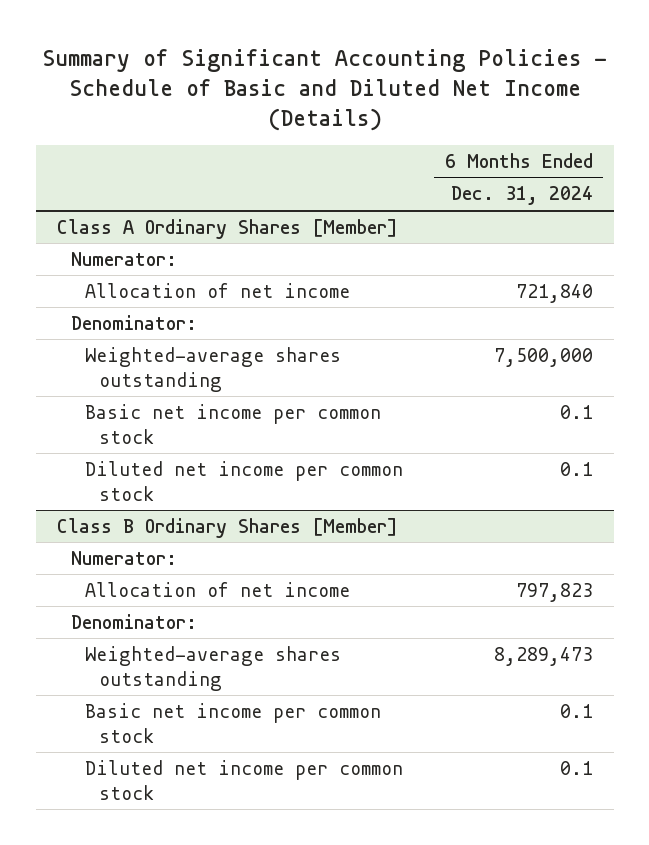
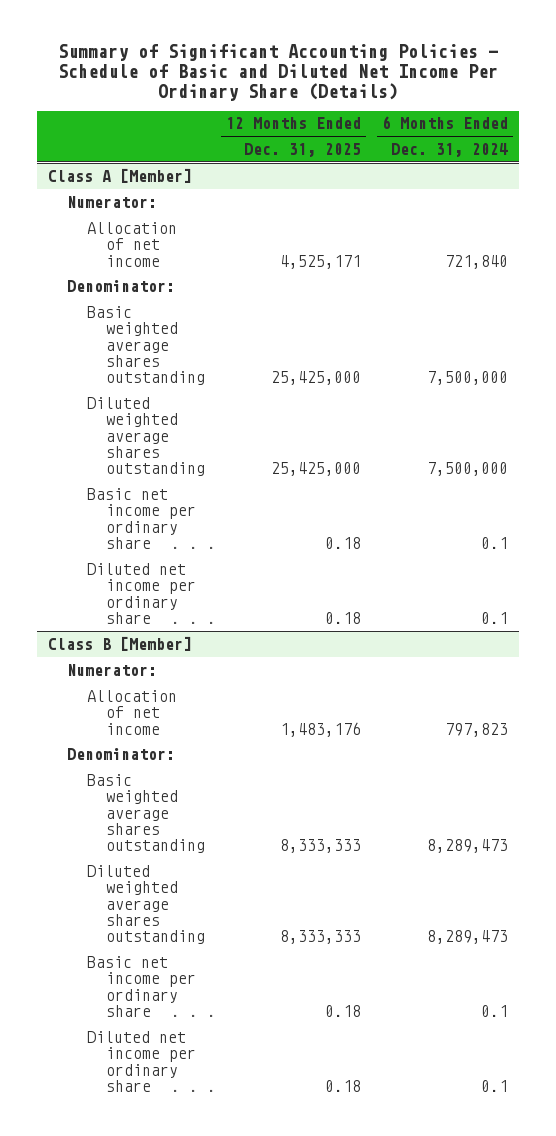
- Summary of Significant Accounting Policies - Schedule of Basic and Diluted Net Income (Details)
+ Summary of Significant Accounting Policies - Schedule of Basic and Diluted Net Income Per Ordinary Share (Details)
- | 6 Months Ended Dec. 31, 2024
+ | 12 Months Ended Dec. 31, 2025 | 6 Months Ended Dec. 31, 2024
- Class A Ordinary Shares [Member]
+ Class A [Member]
- Weighted-average shares outstanding | 7,500,000
- Basic net income per common stock | 0.1
- Diluted net income per common stock | 0.1
- Class B Ordinary Shares [Member]
+ Basic weighted average shares outstanding | 25,425,000 | 7,500,000
+ Diluted weighted average shares outstanding | 25,425,000 | 7,500,000
+ Basic net income per ordinary share | 0.18 | 0.1
+ Diluted net income per ordinary share | 0.18 | 0.1
+ Class B [Member]
- Weighted-average shares outstanding | 8,289,473
- Basic net income per common stock | 0.1
- Diluted net income per common stock | 0.1
+ Basic weighted average shares outstanding | 8,333,333 | 8,289,473
+ Diluted weighted average shares outstanding | 8,333,333 | 8,289,473
+ Basic net income per ordinary share | 0.18 | 0.1
+ Diluted net income per ordinary share | 0.18 | 0.1

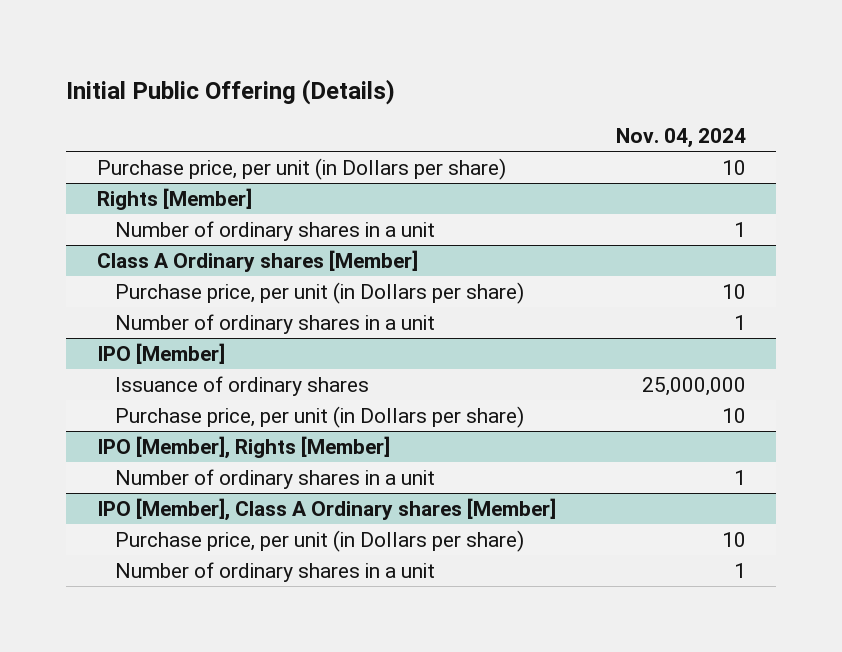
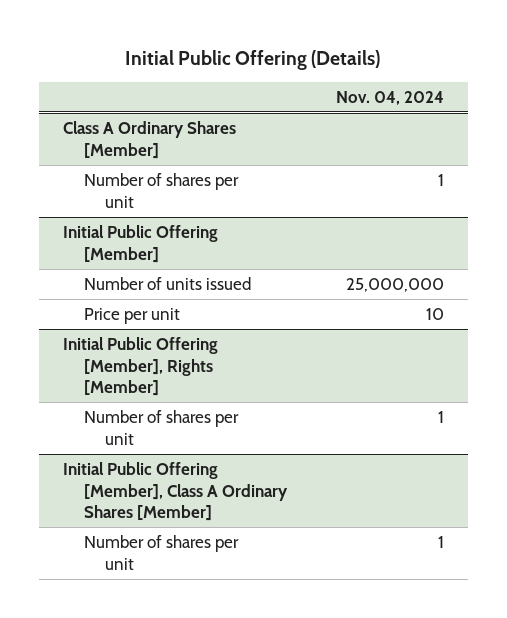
- Purchase price, per unit (in Dollars per share) | 10
- Rights [Member]
- Number of ordinary shares in a unit | 1
- Class A Ordinary shares [Member]
- Purchase price, per unit (in Dollars per share) | 10
- Number of ordinary shares in a unit | 1
- IPO [Member]
- Issuance of ordinary shares | 25,000,000
- Purchase price, per unit (in Dollars per share) | 10
- IPO [Member], Rights [Member]
- Number of ordinary shares in a unit | 1
- IPO [Member], Class A Ordinary shares [Member]
- Purchase price, per unit (in Dollars per share) | 10
- Number of ordinary shares in a unit | 1
+ Class A Ordinary Shares [Member]
+ Number of shares per unit | 1
+ Initial Public Offering [Member]
+ Number of units issued | 25,000,000
+ Price per unit | 10
+ Initial Public Offering [Member], Rights [Member]
+ Number of shares per unit | 1
+ Initial Public Offering [Member], Class A Ordinary Shares [Member]
+ Number of shares per unit | 1

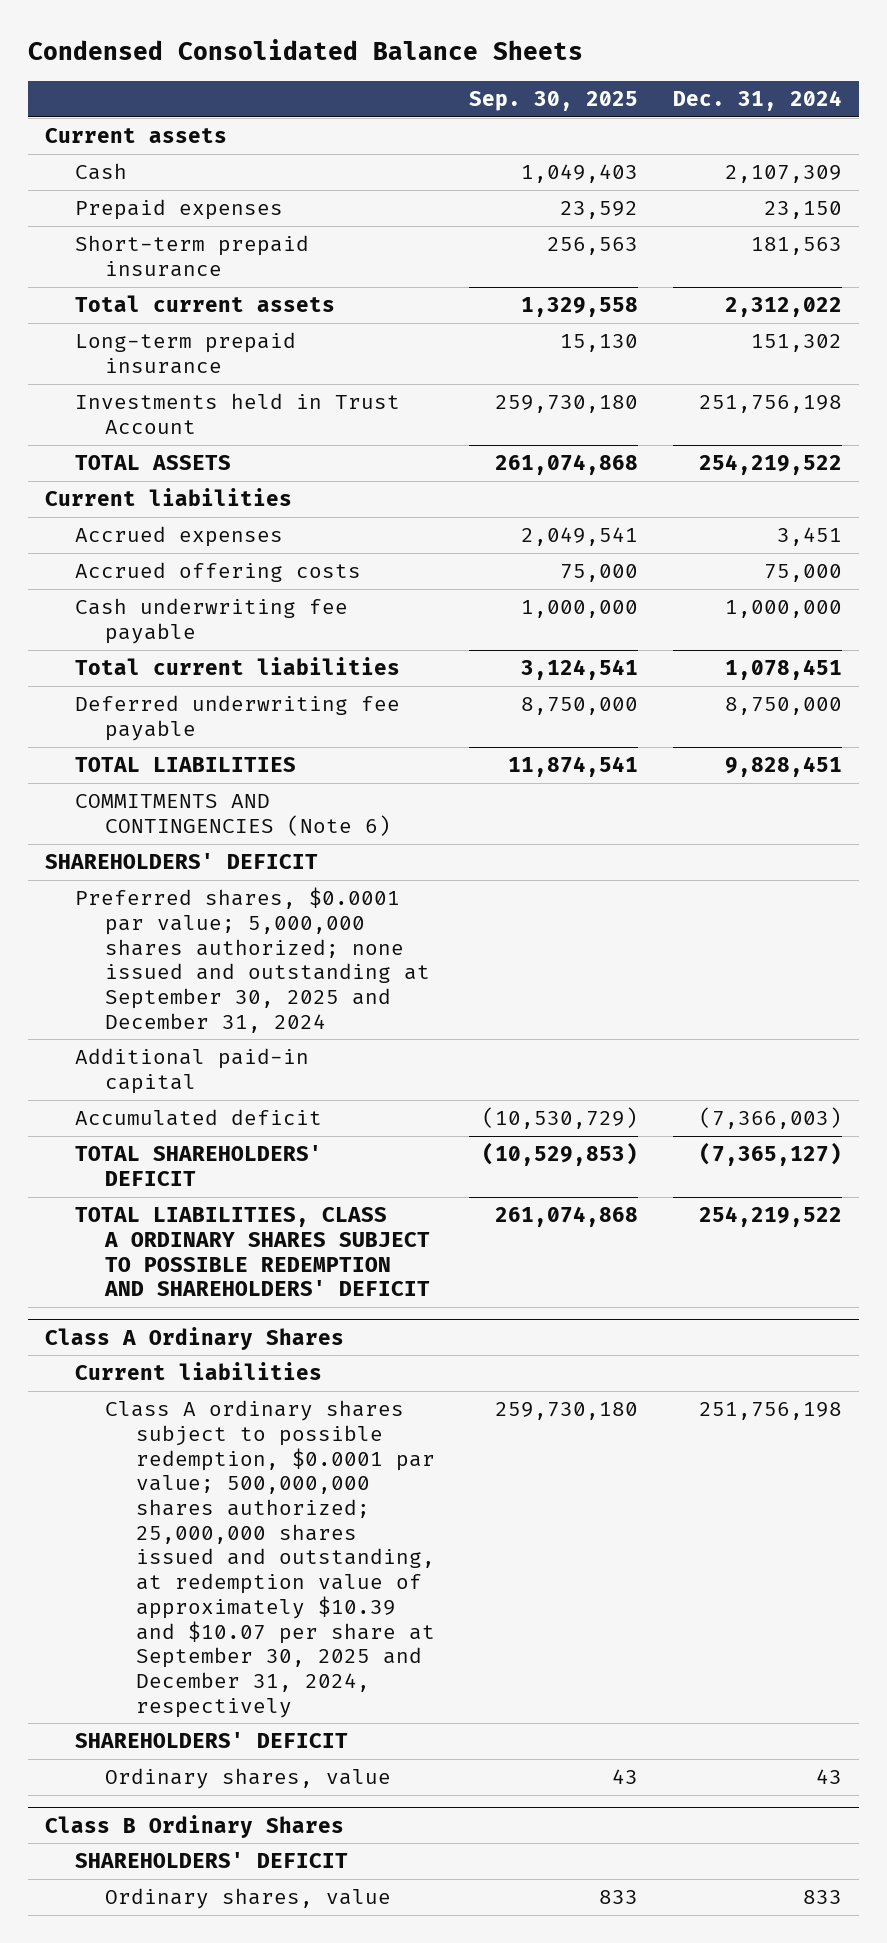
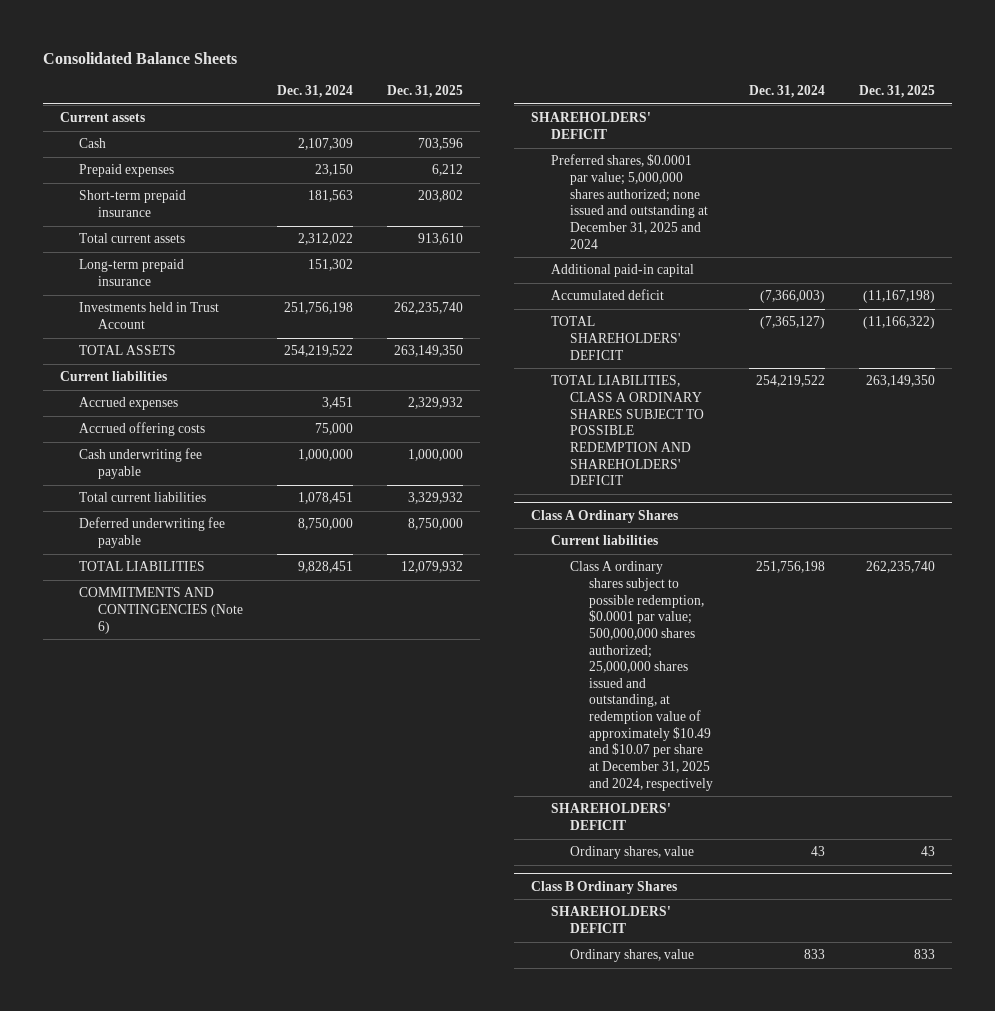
- Condensed Consolidated Balance Sheets
+ Consolidated Balance Sheets
- | Sep. 30, 2025 | Dec. 31, 2024
+ | Dec. 31, 2024 | Dec. 31, 2025
- Preferred shares, $0.0001 par value; 5,000,000 shares authorized; none issued and outstanding at September 30, 2025 and December 31, 2024
+ Preferred shares, $0.0001 par value; 5,000,000 shares authorized; none issued and outstanding at December 31, 2025 and 2024
@ Class A Ordinary Shares
- Class A ordinary shares subject to possible redemption, $0.0001 par value; 500,000,000 shares authorized; 25,000,000 shares issued and outstanding, at redemption value of approximately $10.39 and $10.07 per share at September 30, 2025 and December 31, 2024, respectively | 259,730,180 | 251,756,198
+ Class A ordinary shares subject to possible redemption, $0.0001 par value; 500,000,000 shares authorized; 25,000,000 shares issued and outstanding, at redemption value of approximately $10.49 and $10.07 per share at December 31, 2025 and 2024, respectively | 251,756,198 | 262,235,740

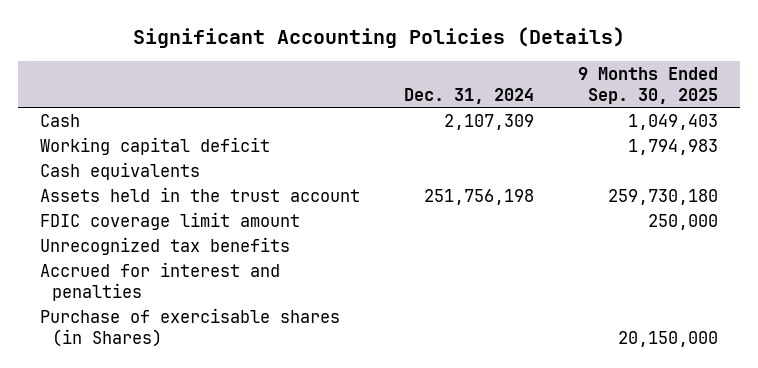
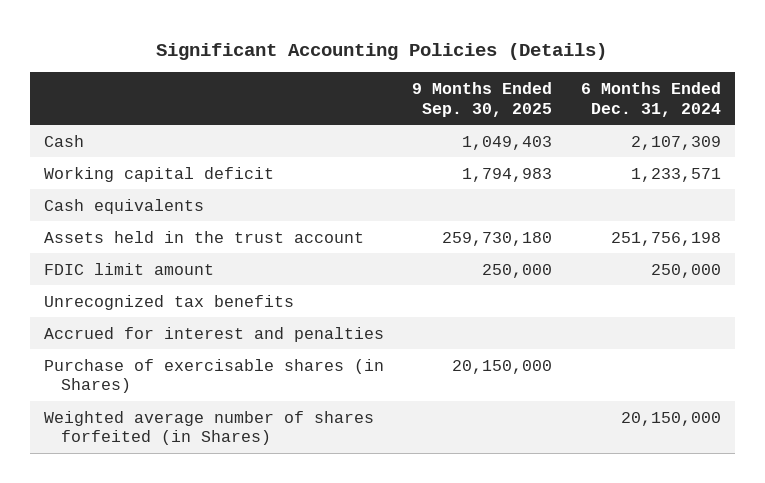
- | Dec. 31, 2024 | 9 Months Ended Sep. 30, 2025
+ | 9 Months Ended Sep. 30, 2025 | 6 Months Ended Dec. 31, 2024
- FDIC coverage limit amount | | 250,000
+ FDIC limit amount | 250,000 | 250,000
+ Weighted average number of shares forfeited (in Shares) | | 20,150,000

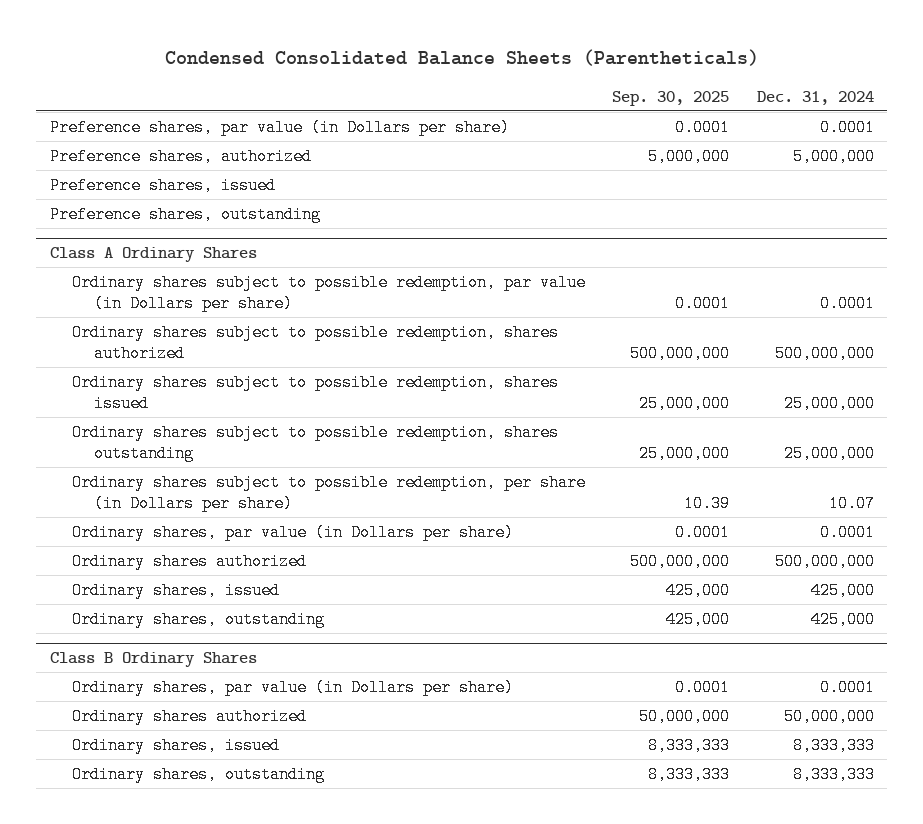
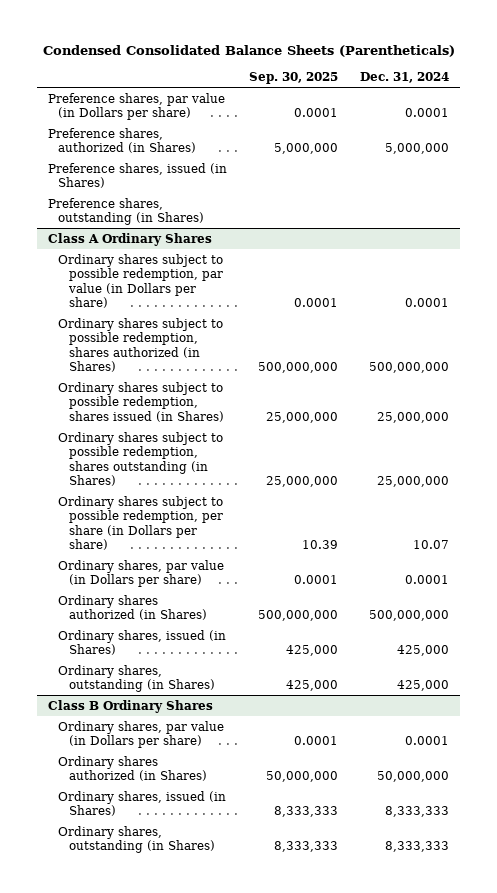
- Preference shares, authorized | 5,000,000 | 5,000,000
- Preference shares, issued
- Preference shares, outstanding
+ Preference shares, authorized (in Shares) | 5,000,000 | 5,000,000
+ Preference shares, issued (in Shares)
+ Preference shares, outstanding (in Shares)
@ Class A Ordinary Shares
- Ordinary shares subject to possible redemption, shares authorized | 500,000,000 | 500,000,000
- Ordinary shares subject to possible redemption, shares issued | 25,000,000 | 25,000,000
- Ordinary shares subject to possible redemption, shares outstanding | 25,000,000 | 25,000,000
+ Ordinary shares subject to possible redemption, shares authorized (in Shares) | 500,000,000 | 500,000,000
+ Ordinary shares subject to possible redemption, shares issued (in Shares) | 25,000,000 | 25,000,000
+ Ordinary shares subject to possible redemption, shares outstanding (in Shares) | 25,000,000 | 25,000,000
- Ordinary shares authorized | 500,000,000 | 500,000,000
- Ordinary shares, issued | 425,000 | 425,000
- Ordinary shares, outstanding | 425,000 | 425,000
+ Ordinary shares authorized (in Shares) | 500,000,000 | 500,000,000
+ Ordinary shares, issued (in Shares) | 425,000 | 425,000
+ Ordinary shares, outstanding (in Shares) | 425,000 | 425,000
@ Class B Ordinary Shares
- Ordinary shares authorized | 50,000,000 | 50,000,000
- Ordinary shares, issued | 8,333,333 | 8,333,333
- Ordinary shares, outstanding | 8,333,333 | 8,333,333
+ Ordinary shares authorized (in Shares) | 50,000,000 | 50,000,000
+ Ordinary shares, issued (in Shares) | 8,333,333 | 8,333,333
+ Ordinary shares, outstanding (in Shares) | 8,333,333 | 8,333,333

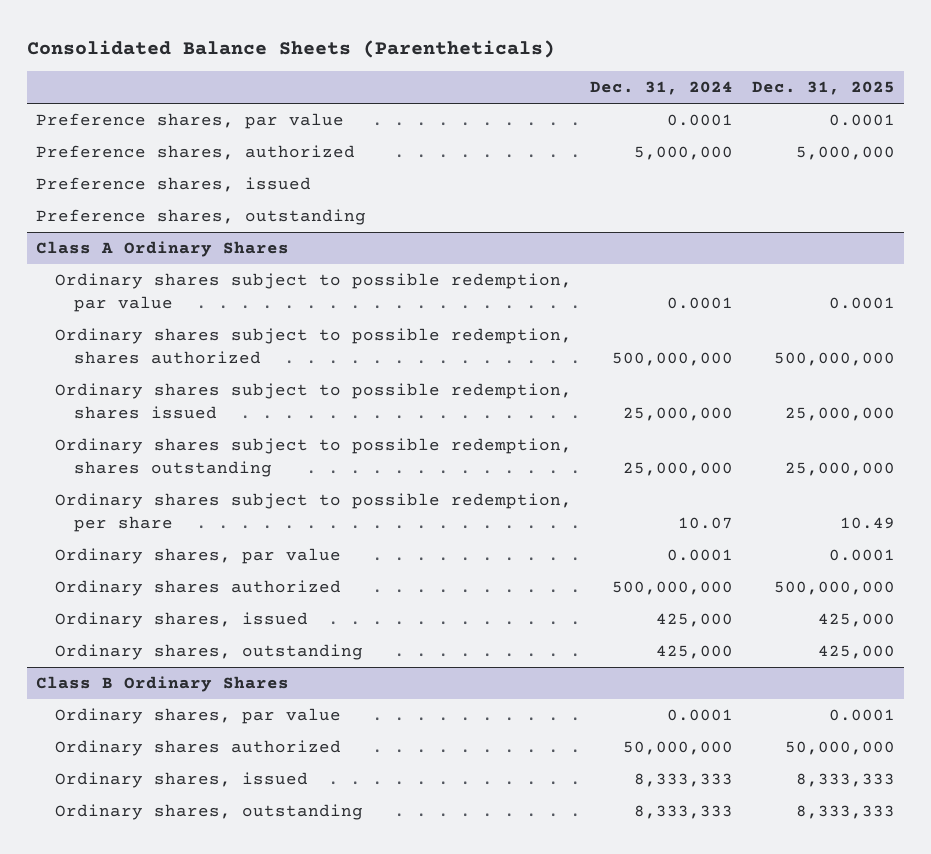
- Condensed Consolidated Balance Sheets (Parentheticals)
+ Consolidated Balance Sheets (Parentheticals)
- | Sep. 30, 2025 | Dec. 31, 2024
+ | Dec. 31, 2024 | Dec. 31, 2025
- Preference shares, par value (in Dollars per share) | 0.0001 | 0.0001
- Preference shares, authorized (in Shares) | 5,000,000 | 5,000,000
- Preference shares, issued (in Shares)
- Preference shares, outstanding (in Shares)
+ Preference shares, par value | 0.0001 | 0.0001
+ Preference shares, authorized | 5,000,000 | 5,000,000
+ Preference shares, issued
+ Preference shares, outstanding
@ Class A Ordinary Shares
- Ordinary shares subject to possible redemption, par value (in Dollars per share) | 0.0001 | 0.0001
- Ordinary shares subject to possible redemption, shares authorized (in Shares) | 500,000,000 | 500,000,000
- Ordinary shares subject to possible redemption, shares issued (in Shares) | 25,000,000 | 25,000,000
- Ordinary shares subject to possible redemption, shares outstanding (in Shares) | 25,000,000 | 25,000,000
- Ordinary shares subject to possible redemption, per share (in Dollars per share) | 10.39 | 10.07
- Ordinary shares, par value (in Dollars per share) | 0.0001 | 0.0001
- Ordinary shares authorized (in Shares) | 500,000,000 | 500,000,000
- Ordinary shares, issued (in Shares) | 425,000 | 425,000
- Ordinary shares, outstanding (in Shares) | 425,000 | 425,000
+ Ordinary shares subject to possible redemption, par value | 0.0001 | 0.0001
+ Ordinary shares subject to possible redemption, shares authorized | 500,000,000 | 500,000,000
+ Ordinary shares subject to possible redemption, shares issued | 25,000,000 | 25,000,000
+ Ordinary shares subject to possible redemption, shares outstanding | 25,000,000 | 25,000,000
+ Ordinary shares subject to possible redemption, per share | 10.07 | 10.49
+ Ordinary shares, par value | 0.0001 | 0.0001
+ Ordinary shares authorized | 500,000,000 | 500,000,000
+ Ordinary shares, issued | 425,000 | 425,000
+ Ordinary shares, outstanding | 425,000 | 425,000
@ Class B Ordinary Shares
- Ordinary shares, par value (in Dollars per share) | 0.0001 | 0.0001
- Ordinary shares authorized (in Shares) | 50,000,000 | 50,000,000
- Ordinary shares, issued (in Shares) | 8,333,333 | 8,333,333
- Ordinary shares, outstanding (in Shares) | 8,333,333 | 8,333,333
+ Ordinary shares, par value | 0.0001 | 0.0001
+ Ordinary shares authorized | 50,000,000 | 50,000,000
+ Ordinary shares, issued | 8,333,333 | 8,333,333
+ Ordinary shares, outstanding | 8,333,333 | 8,333,333

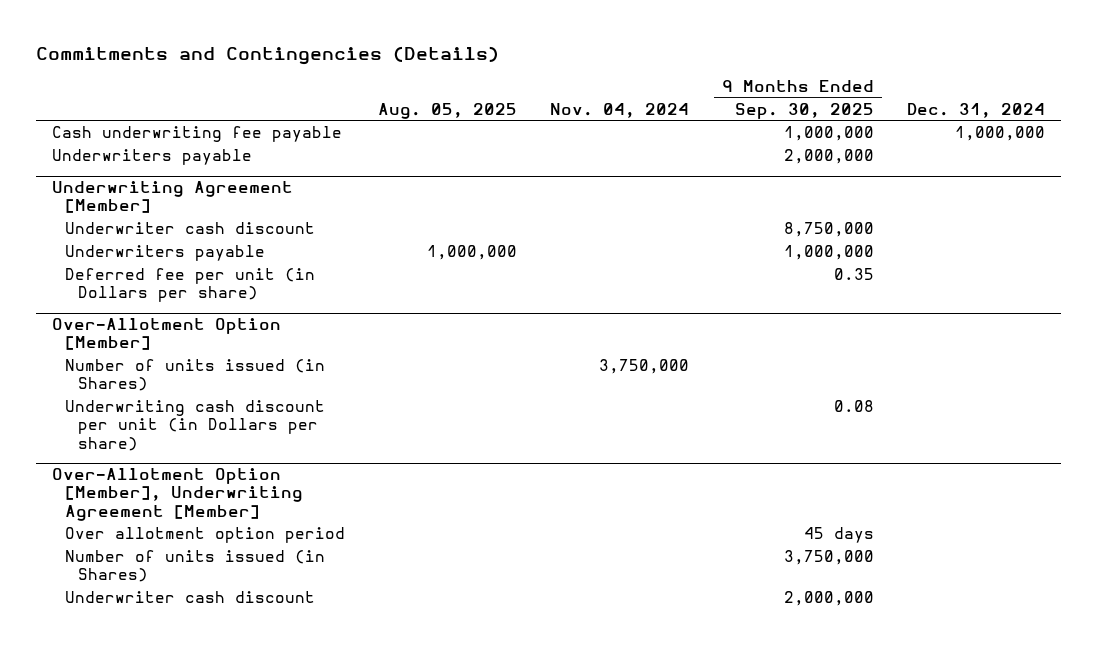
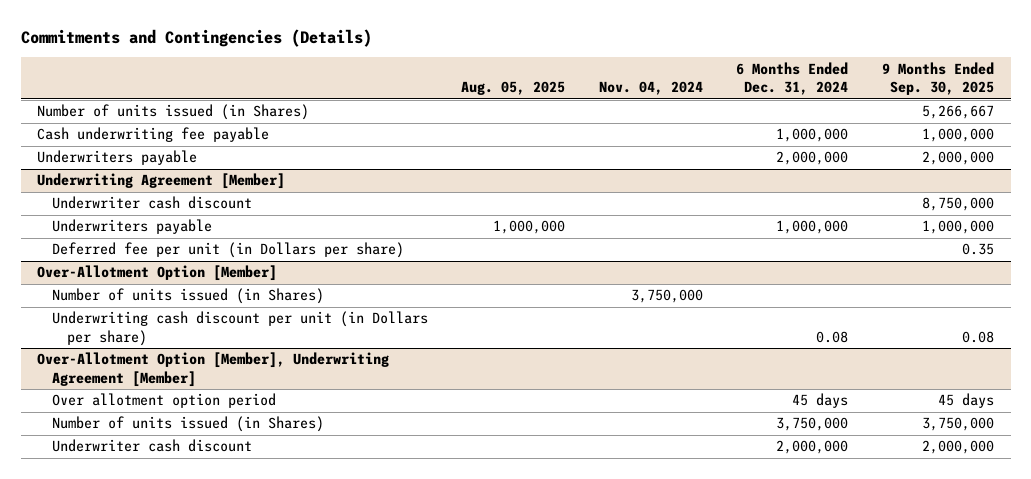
- | Aug. 05, 2025 | Nov. 04, 2024 | 9 Months Ended Sep. 30, 2025 | Dec. 31, 2024
+ | Aug. 05, 2025 | Nov. 04, 2024 | 6 Months Ended Dec. 31, 2024 | 9 Months Ended Sep. 30, 2025
+ Number of units issued (in Shares) | | | | 5,266,667

